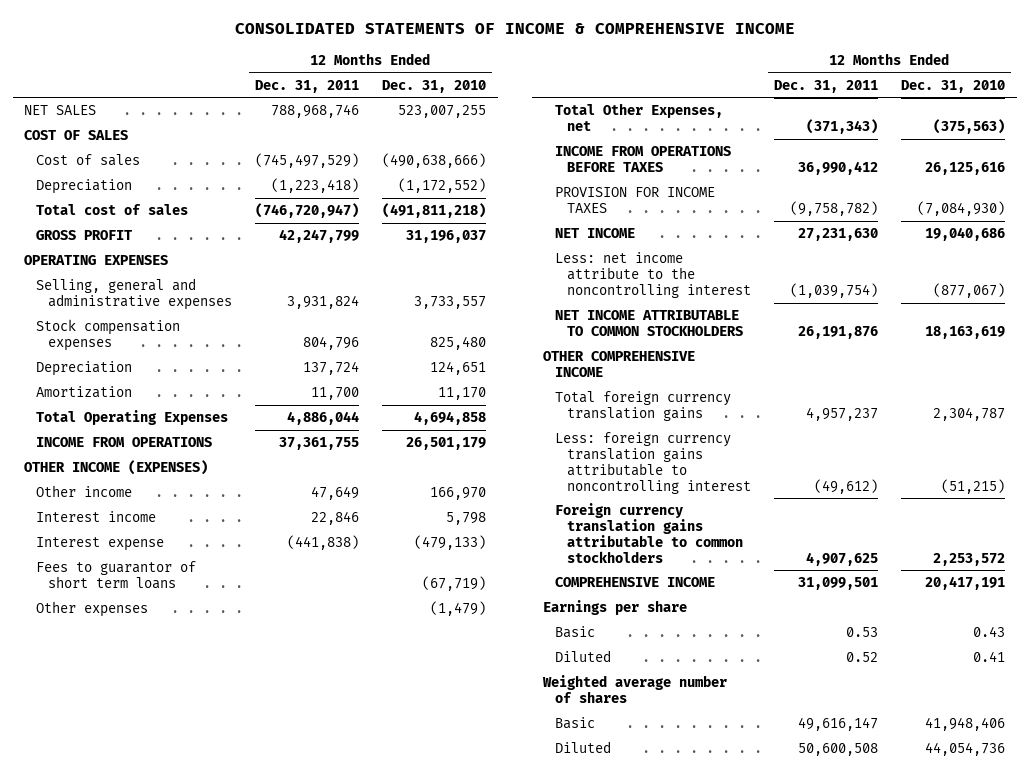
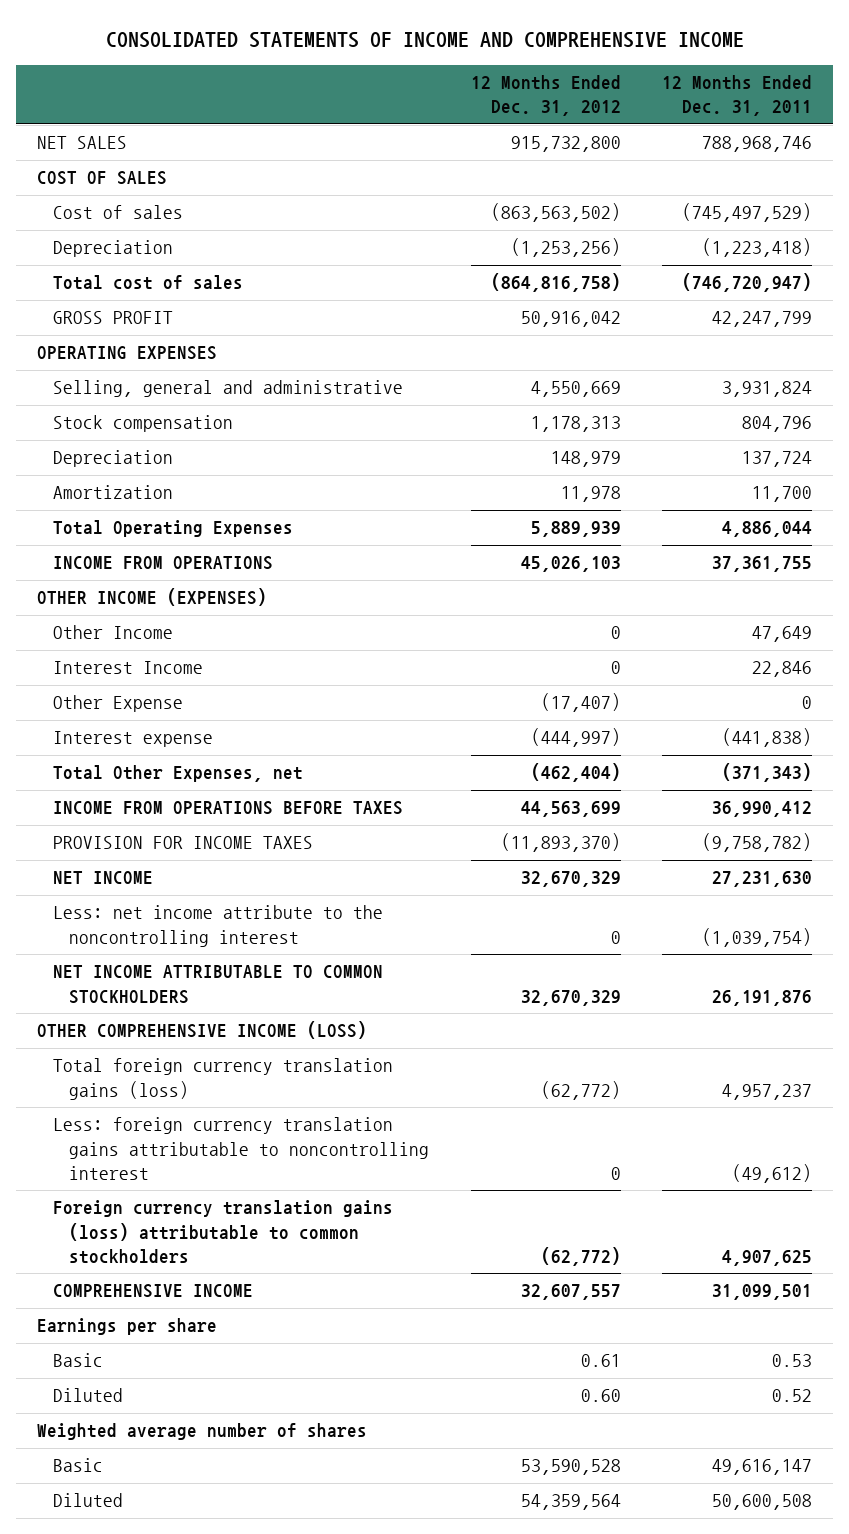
- CONSOLIDATED STATEMENTS OF INCOME & COMPREHENSIVE INCOME
+ CONSOLIDATED STATEMENTS OF INCOME AND COMPREHENSIVE INCOME
- | 12 Months Ended Dec. 31, 2011 | 12 Months Ended Dec. 31, 2010
+ | 12 Months Ended Dec. 31, 2012 | 12 Months Ended Dec. 31, 2011
- Selling, general and administrative expenses | 3,931,824 | 3,733,557
- Stock compensation expenses | 804,796 | 825,480
+ Selling, general and administrative | 4,550,669 | 3,931,824
+ Stock compensation | 1,178,313 | 804,796
- Other income | 47,649 | 166,970
- Interest income | 22,846 | 5,798
+ Other Income | 0 | 47,649
+ Interest Income | 0 | 22,846
+ Other Expense | (17,407) | 0
- Fees to guarantor of short term loans | | (67,719)
- Other expenses | | (1,479)
- OTHER COMPREHENSIVE INCOME
- Total foreign currency translation gains | 4,957,237 | 2,304,787
+ OTHER COMPREHENSIVE INCOME (LOSS)
+ Total foreign currency translation gains (loss) | (62,772) | 4,957,237
- Foreign currency translation gains attributable to common stockholders | 4,907,625 | 2,253,572
+ Foreign currency translation gains (loss) attributable to common stockholders | (62,772) | 4,907,625

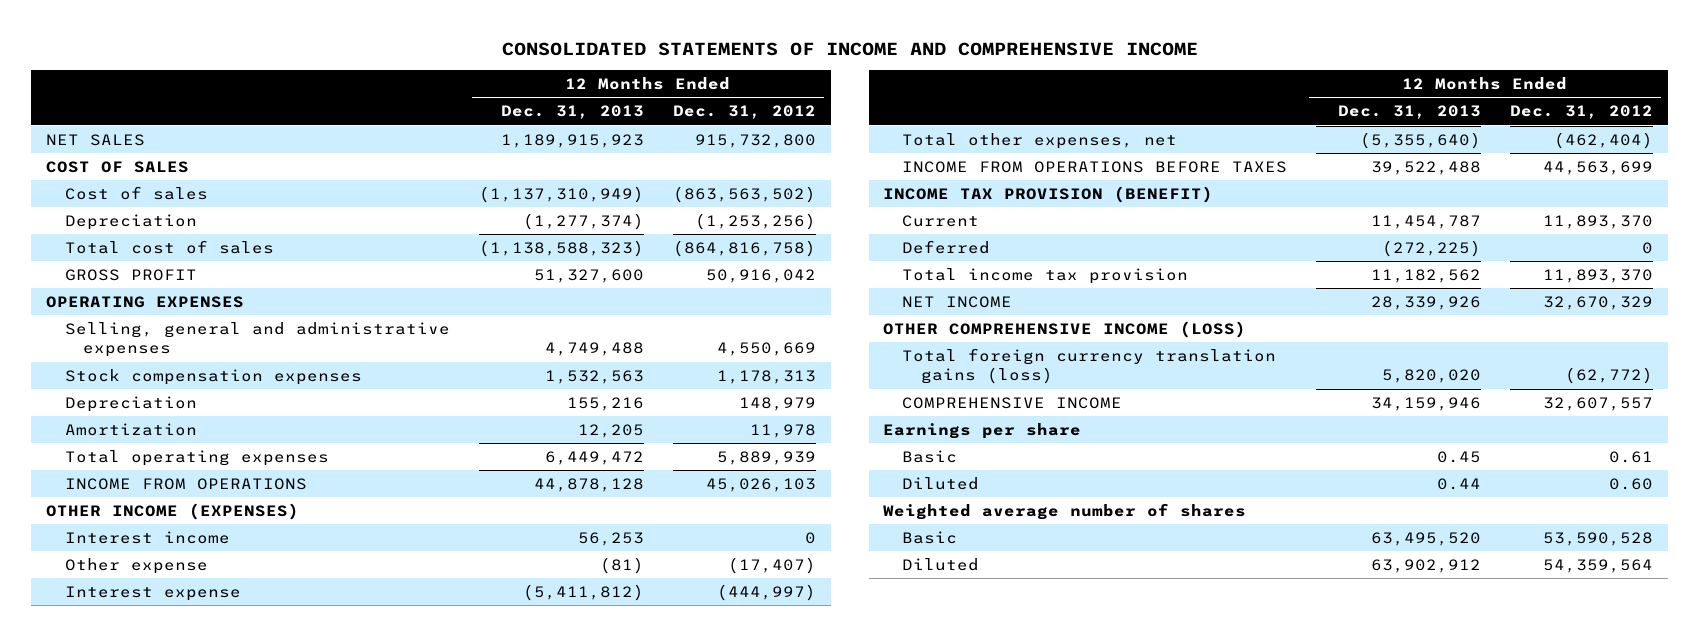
- | 12 Months Ended Dec. 31, 2012 | 12 Months Ended Dec. 31, 2011
+ | 12 Months Ended Dec. 31, 2013 | 12 Months Ended Dec. 31, 2012
- Selling, general and administrative | 4,550,669 | 3,931,824
- Stock compensation | 1,178,313 | 804,796
+ Selling, general and administrative expenses | 4,749,488 | 4,550,669
+ Stock compensation expenses | 1,532,563 | 1,178,313
- Total Operating Expenses | 5,889,939 | 4,886,044
+ Total operating expenses | 6,449,472 | 5,889,939
- Other Income | 0 | 47,649
- Interest Income | 0 | 22,846
- Other Expense | (17,407) | 0
+ Interest income | 56,253 | 0
+ Other expense | (81) | (17,407)
- Total Other Expenses, net | (462,404) | (371,343)
+ Total other expenses, net | (5,355,640) | (462,404)
- PROVISION FOR INCOME TAXES | (11,893,370) | (9,758,782)
+ INCOME TAX PROVISION (BENEFIT)
+ Current | 11,454,787 | 11,893,370
+ Deferred | (272,225) | 0
+ Total income tax provision | 11,182,562 | 11,893,370
- Less: net income attribute to the noncontrolling interest | 0 | (1,039,754)
- NET INCOME ATTRIBUTABLE TO COMMON STOCKHOLDERS | 32,670,329 | 26,191,876
- Less: foreign currency translation gains attributable to noncontrolling interest | 0 | (49,612)
- Foreign currency translation gains (loss) attributable to common stockholders | (62,772) | 4,907,625

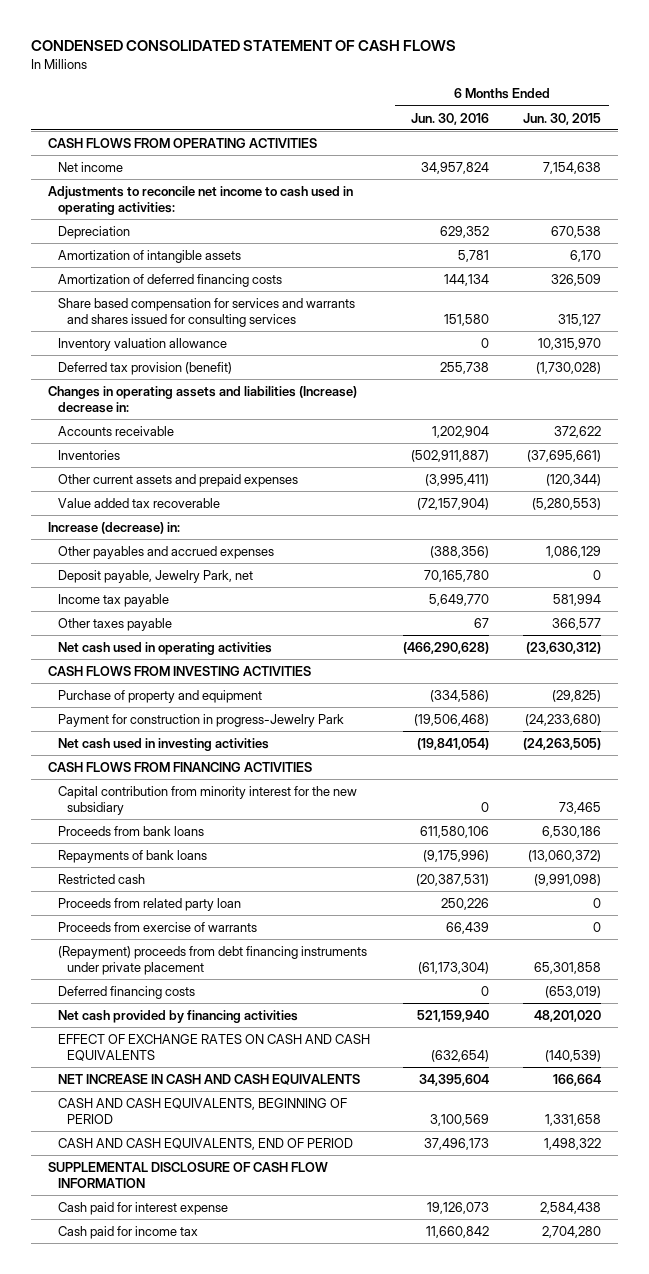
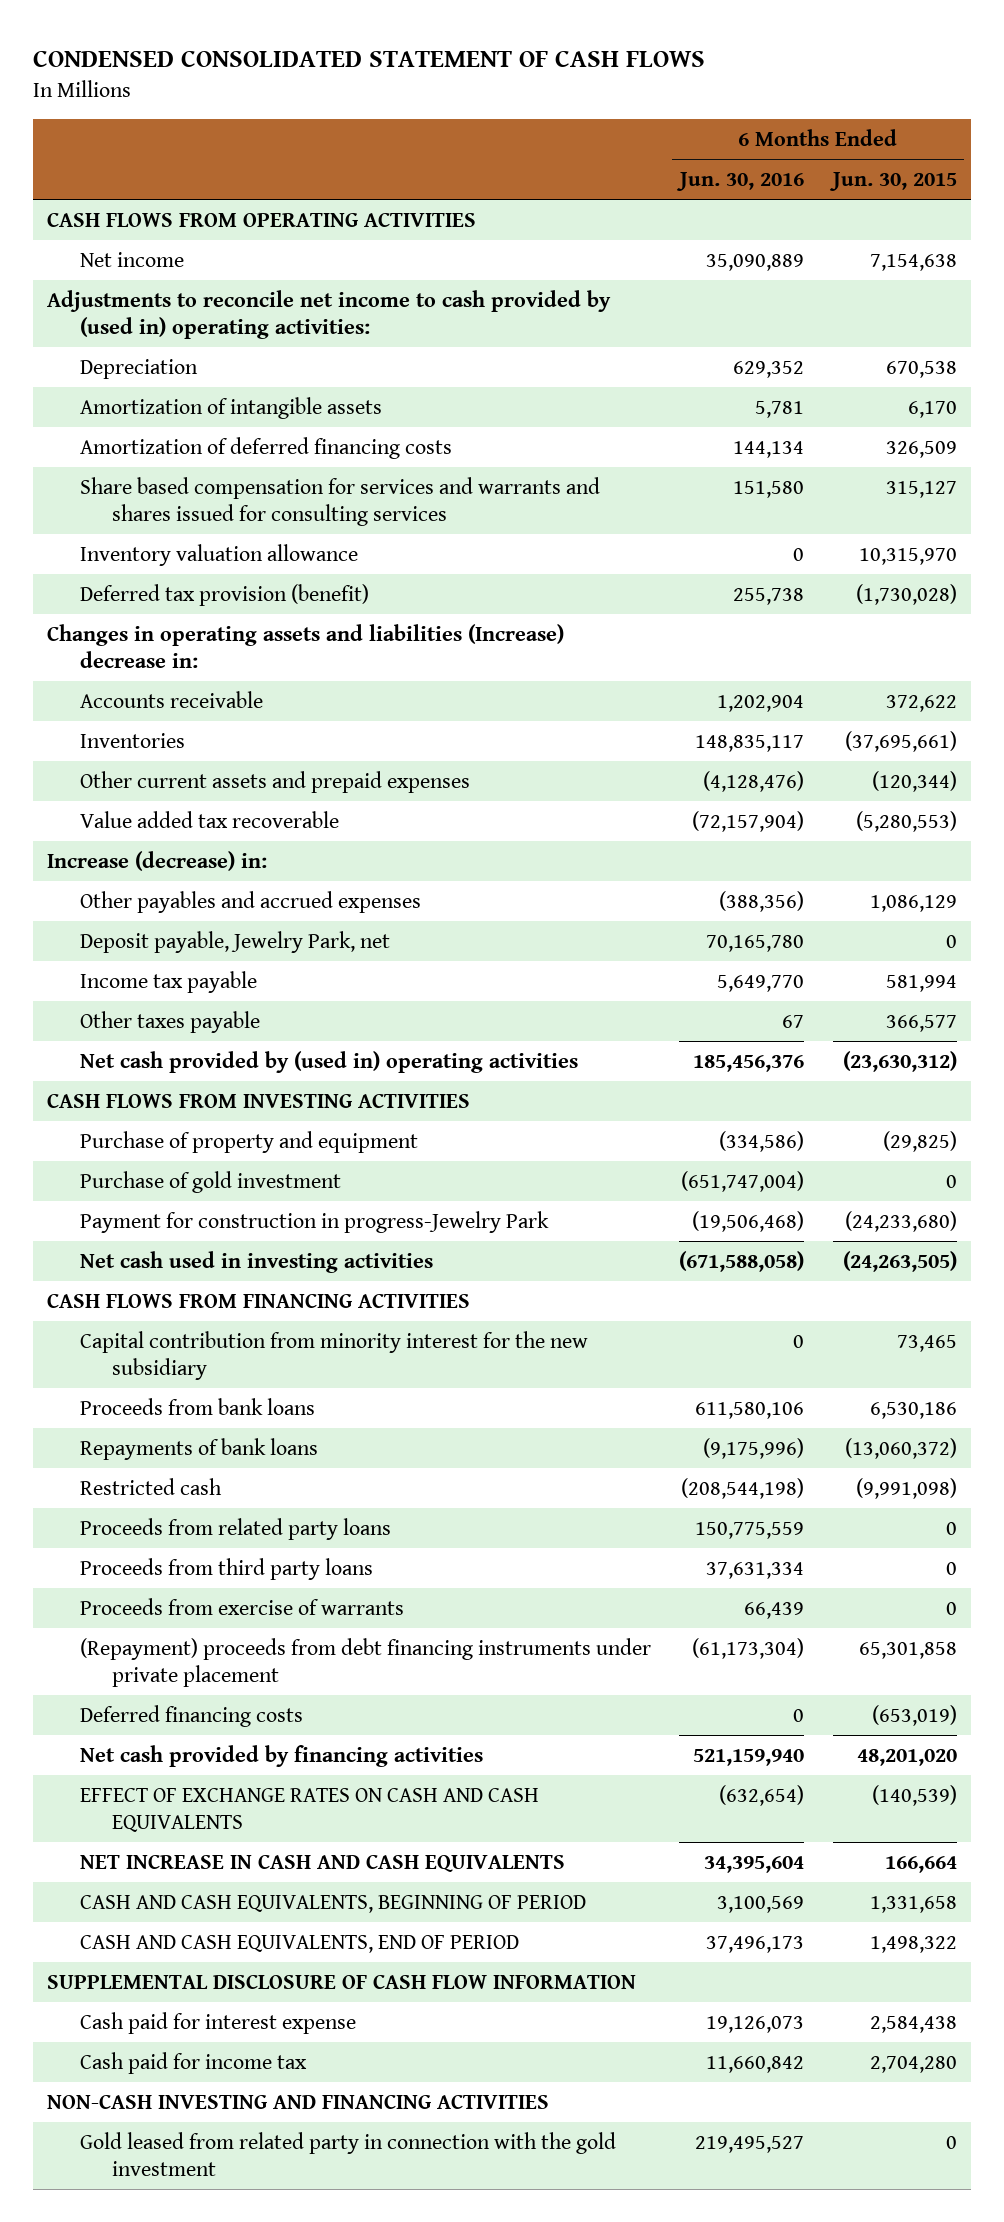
- Net income | 34,957,824 | 7,154,638
- Adjustments to reconcile net income to cash used in operating activities:
+ Net income | 35,090,889 | 7,154,638
+ Adjustments to reconcile net income to cash provided by (used in) operating activities:
- Inventories | (502,911,887) | (37,695,661)
- Other current assets and prepaid expenses | (3,995,411) | (120,344)
+ Inventories | 148,835,117 | (37,695,661)
+ Other current assets and prepaid expenses | (4,128,476) | (120,344)
- Net cash used in operating activities | (466,290,628) | (23,630,312)
+ Net cash provided by (used in) operating activities | 185,456,376 | (23,630,312)
+ Purchase of gold investment | (651,747,004) | 0
- Net cash used in investing activities | (19,841,054) | (24,263,505)
+ Net cash used in investing activities | (671,588,058) | (24,263,505)
- Restricted cash | (20,387,531) | (9,991,098)
- Proceeds from related party loan | 250,226 | 0
+ Restricted cash | (208,544,198) | (9,991,098)
+ Proceeds from related party loans | 150,775,559 | 0
+ Proceeds from third party loans | 37,631,334 | 0
+ NON-CASH INVESTING AND FINANCING ACTIVITIES
+ Gold leased from related party in connection with the gold investment | 219,495,527 | 0

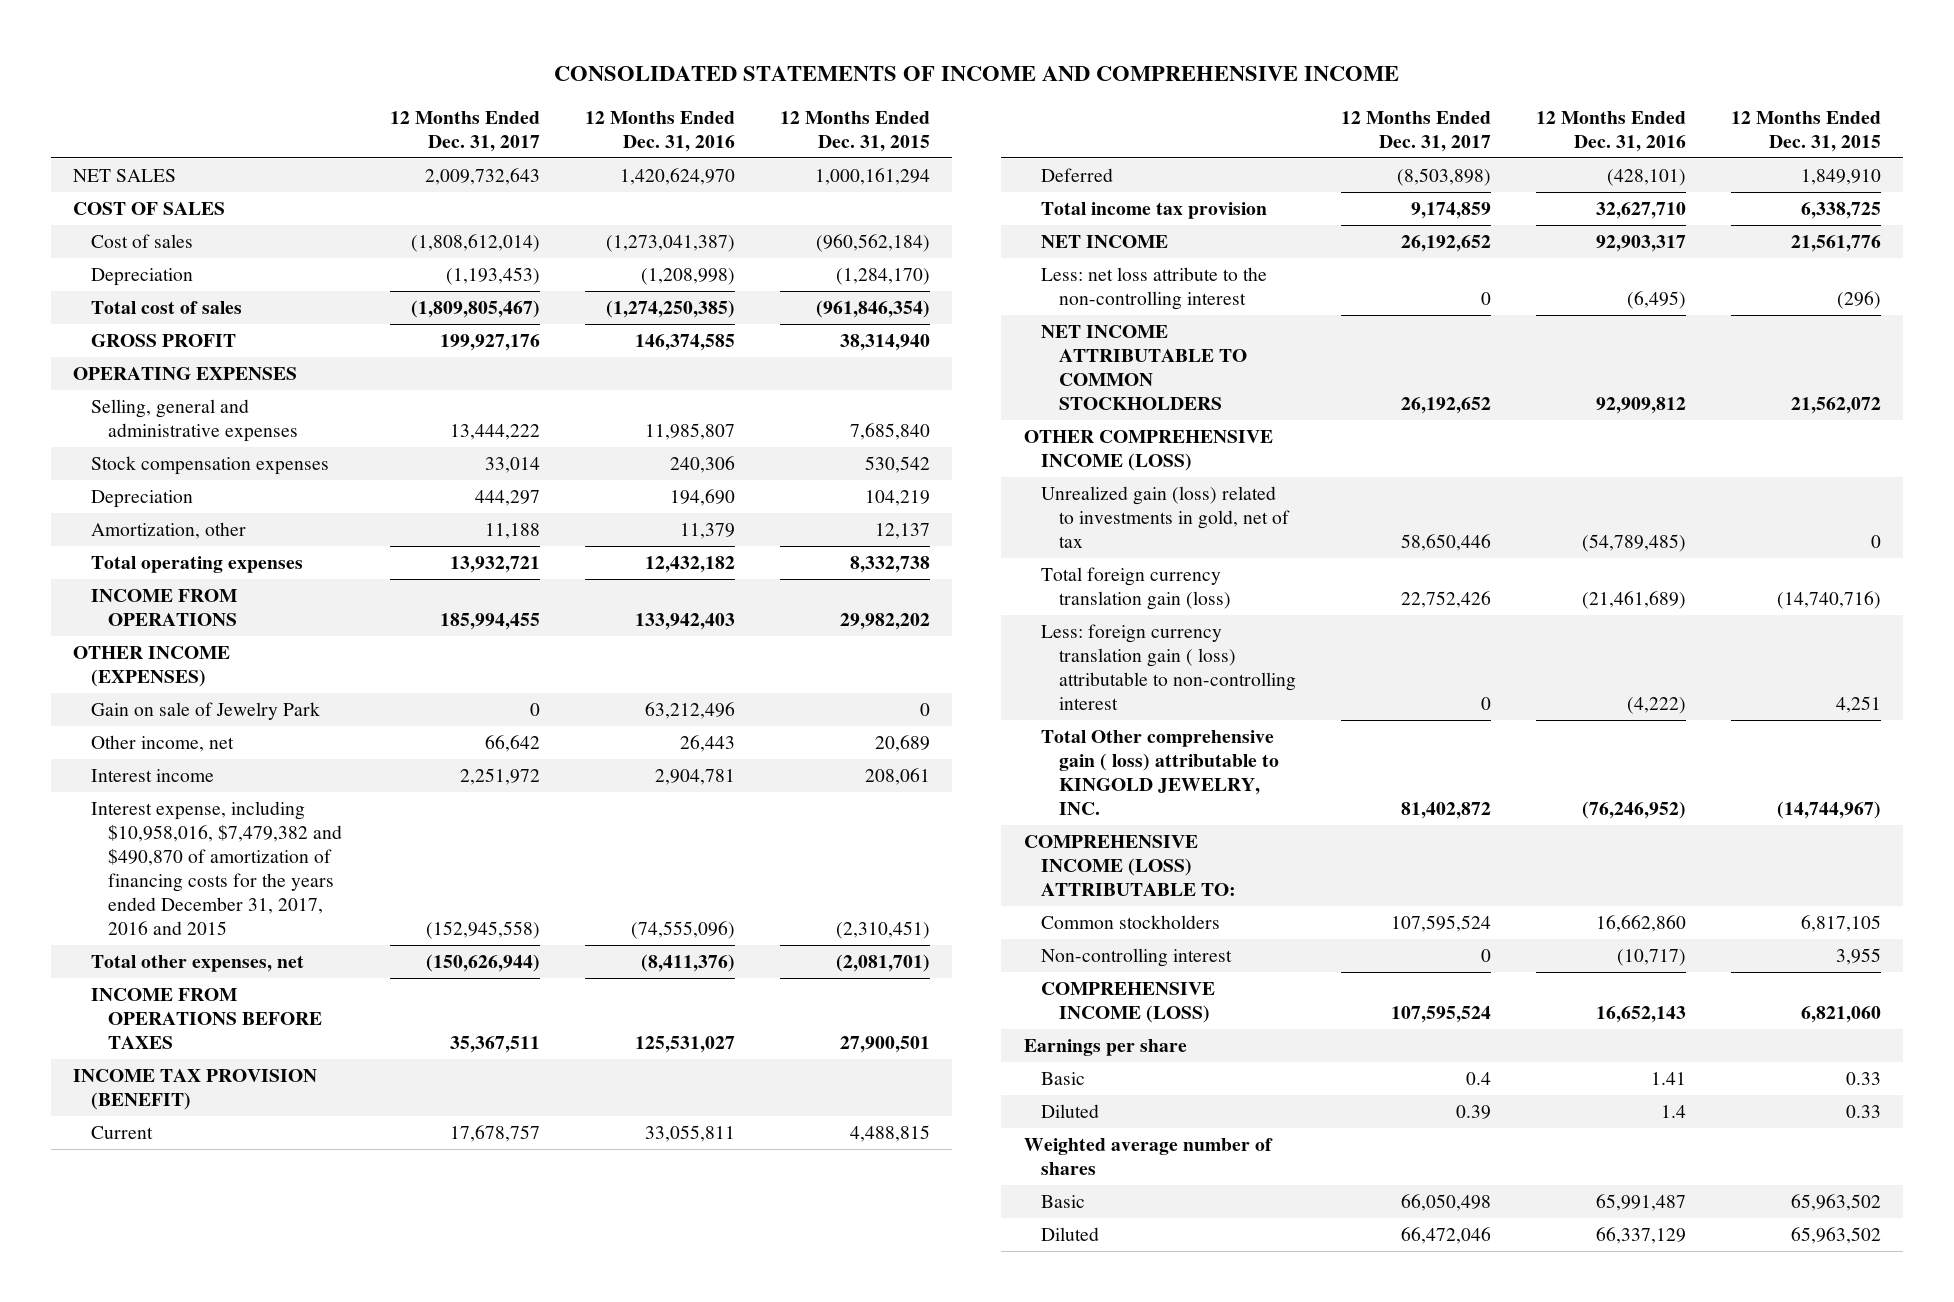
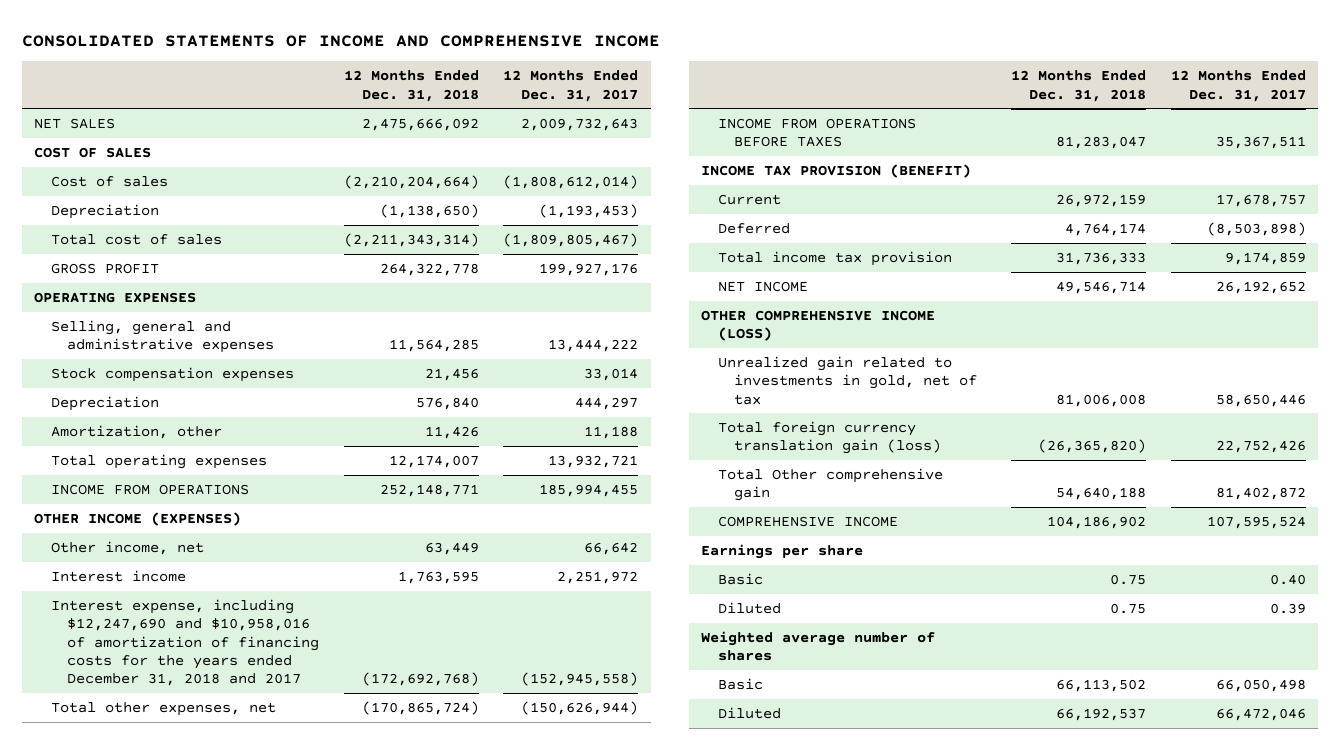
- | 12 Months Ended Dec. 31, 2017 | 12 Months Ended Dec. 31, 2016 | 12 Months Ended Dec. 31, 2015
+ | 12 Months Ended Dec. 31, 2018 | 12 Months Ended Dec. 31, 2017
- Gain on sale of Jewelry Park | 0 | 63,212,496 | 0
- Interest expense, including $10,958,016, $7,479,382 and $490,870 of amortization of financing costs for the years ended December 31, 2017, 2016 and 2015 | (152,945,558) | (74,555,096) | (2,310,451)
+ Interest expense, including $12,247,690 and $10,958,016 of amortization of financing costs for the years ended December 31, 2018 and 2017 | (172,692,768) | (152,945,558)
- Less: net loss attribute to the non-controlling interest | 0 | (6,495) | (296)
- NET INCOME ATTRIBUTABLE TO COMMON STOCKHOLDERS | 26,192,652 | 92,909,812 | 21,562,072
- Unrealized gain (loss) related to investments in gold, net of tax | 58,650,446 | (54,789,485) | 0
+ Unrealized gain related to investments in gold, net of tax | 81,006,008 | 58,650,446
- Less: foreign currency translation gain ( loss) attributable to non-controlling interest | 0 | (4,222) | 4,251
- Total Other comprehensive gain ( loss) attributable to KINGOLD JEWELRY, INC. | 81,402,872 | (76,246,952) | (14,744,967)
- COMPREHENSIVE INCOME (LOSS) ATTRIBUTABLE TO:
- Common stockholders | 107,595,524 | 16,662,860 | 6,817,105
- Non-controlling interest | 0 | (10,717) | 3,955
- COMPREHENSIVE INCOME (LOSS) | 107,595,524 | 16,652,143 | 6,821,060
+ Total Other comprehensive gain | 54,640,188 | 81,402,872
+ COMPREHENSIVE INCOME | 104,186,902 | 107,595,524
- Basic | 0.4 | 1.41 | 0.33
+ Basic | 0.75 | 0.40

